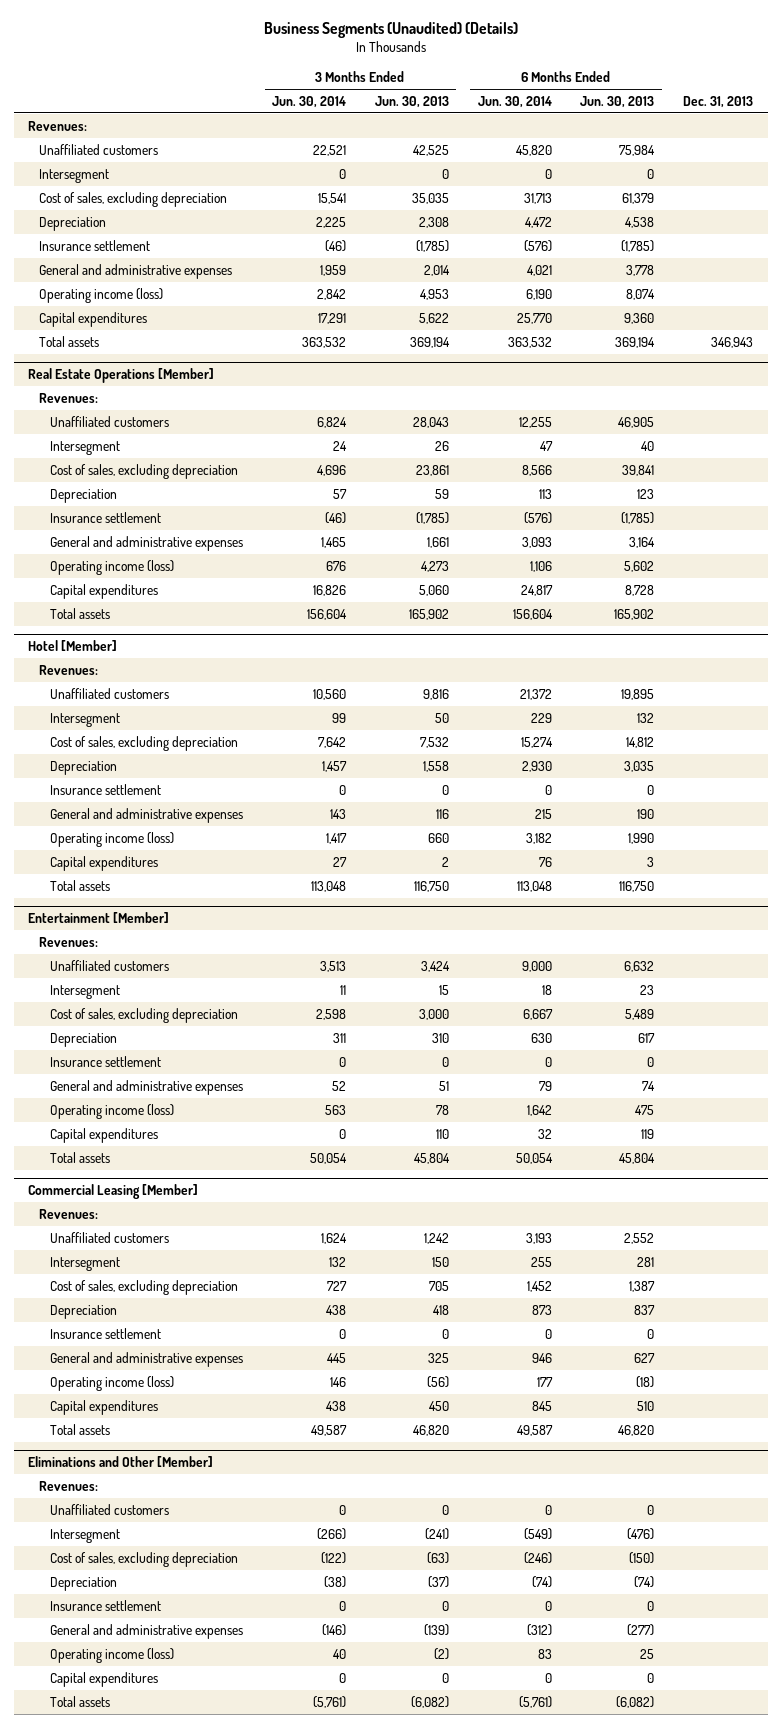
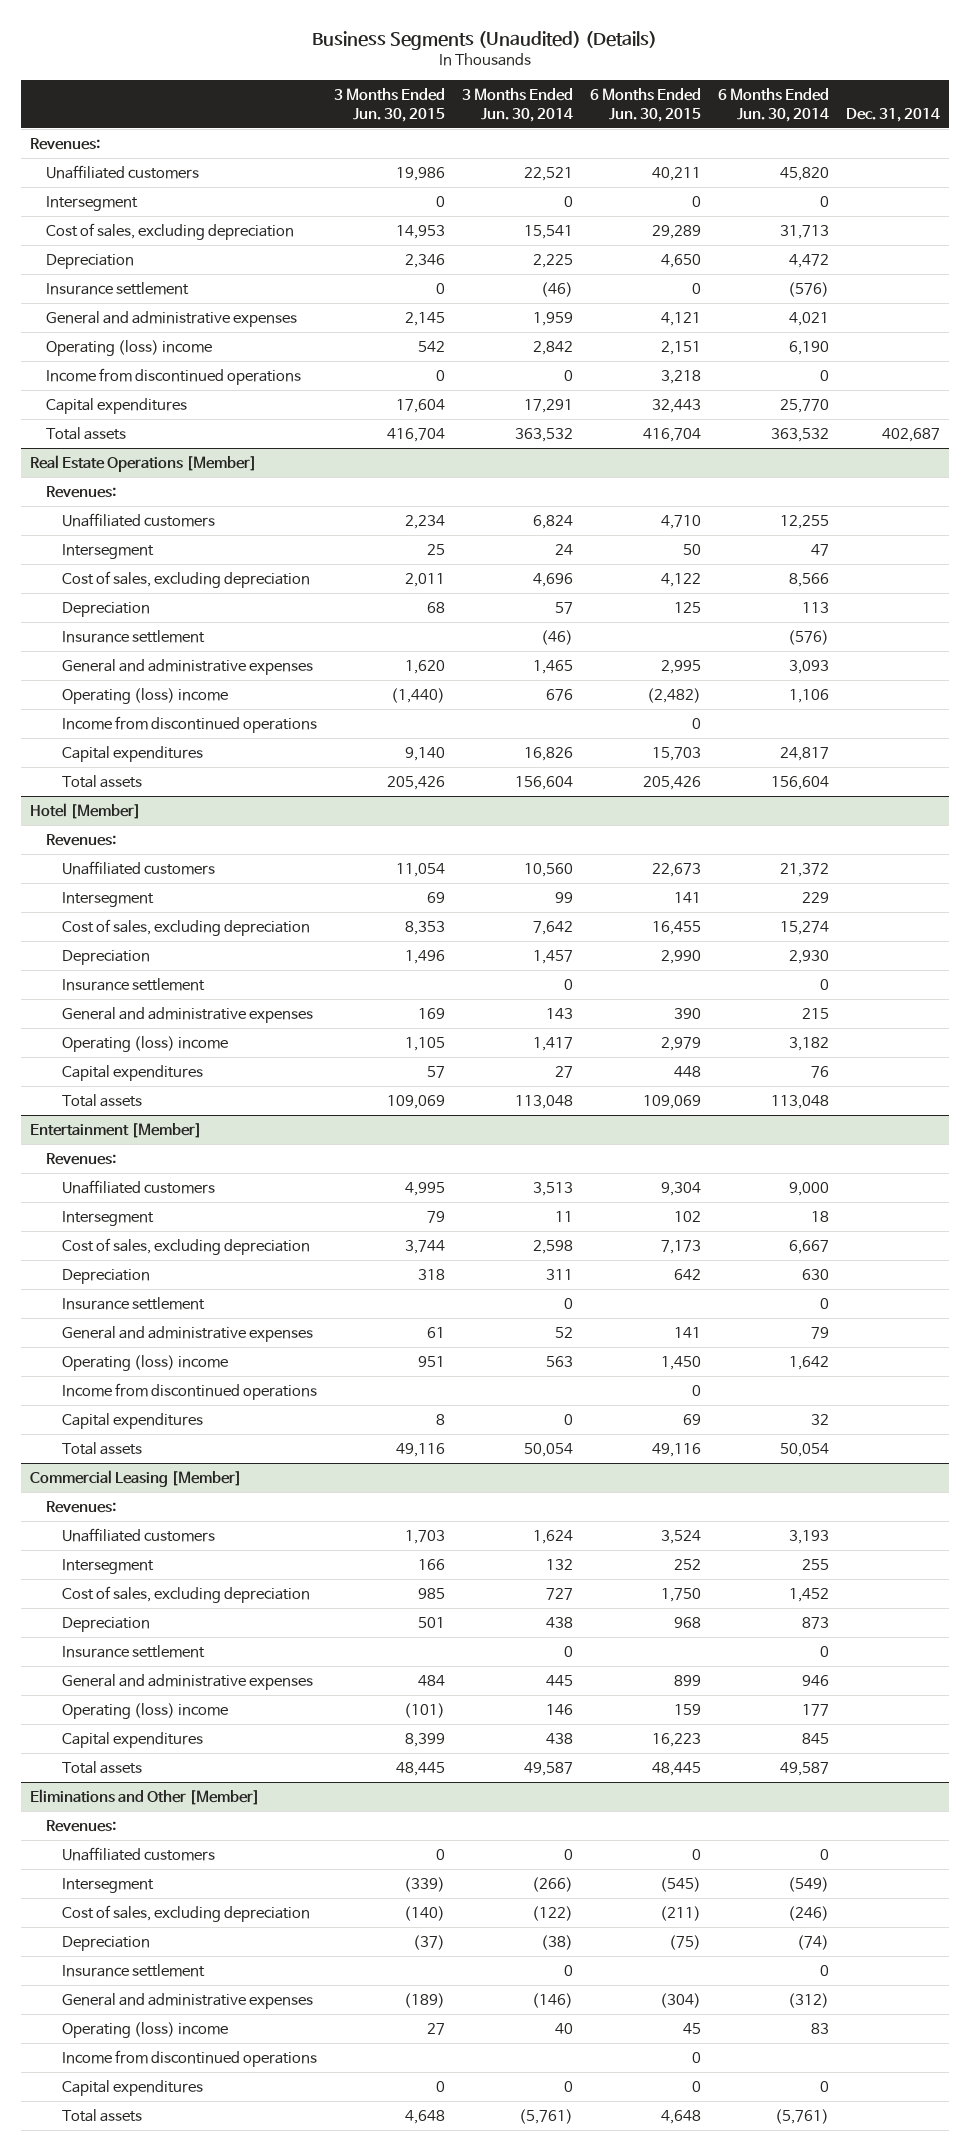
- | 3 Months Ended Jun. 30, 2014 | 3 Months Ended Jun. 30, 2013 | 6 Months Ended Jun. 30, 2014 | 6 Months Ended Jun. 30, 2013 | Dec. 31, 2013
+ | 3 Months Ended Jun. 30, 2015 | 3 Months Ended Jun. 30, 2014 | 6 Months Ended Jun. 30, 2015 | 6 Months Ended Jun. 30, 2014 | Dec. 31, 2014
- Operating income (loss) | 2,842 | 4,953 | 6,190 | 8,074 |
+ Operating (loss) income | 542 | 2,842 | 2,151 | 6,190 |
+ Income from discontinued operations | 0 | 0 | 3,218 | 0 |
@ Real Estate Operations [Member]
- Operating income (loss) | 676 | 4,273 | 1,106 | 5,602 |
+ Operating (loss) income | (1,440) | 676 | (2,482) | 1,106 |
+ Income from discontinued operations | | | 0 | |
@ Hotel [Member]
- Operating income (loss) | 1,417 | 660 | 3,182 | 1,990 |
+ Operating (loss) income | 1,105 | 1,417 | 2,979 | 3,182 |
@ Entertainment [Member]
- Operating income (loss) | 563 | 78 | 1,642 | 475 |
+ Operating (loss) income | 951 | 563 | 1,450 | 1,642 |
+ Income from discontinued operations | | | 0 | |
@ Commercial Leasing [Member]
- Operating income (loss) | 146 | (56) | 177 | (18) |
+ Operating (loss) income | (101) | 146 | 159 | 177 |
@ Eliminations and Other [Member]
- Operating income (loss) | 40 | (2) | 83 | 25 |
+ Operating (loss) income | 27 | 40 | 45 | 83 |
+ Income from discontinued operations | | | 0 | |

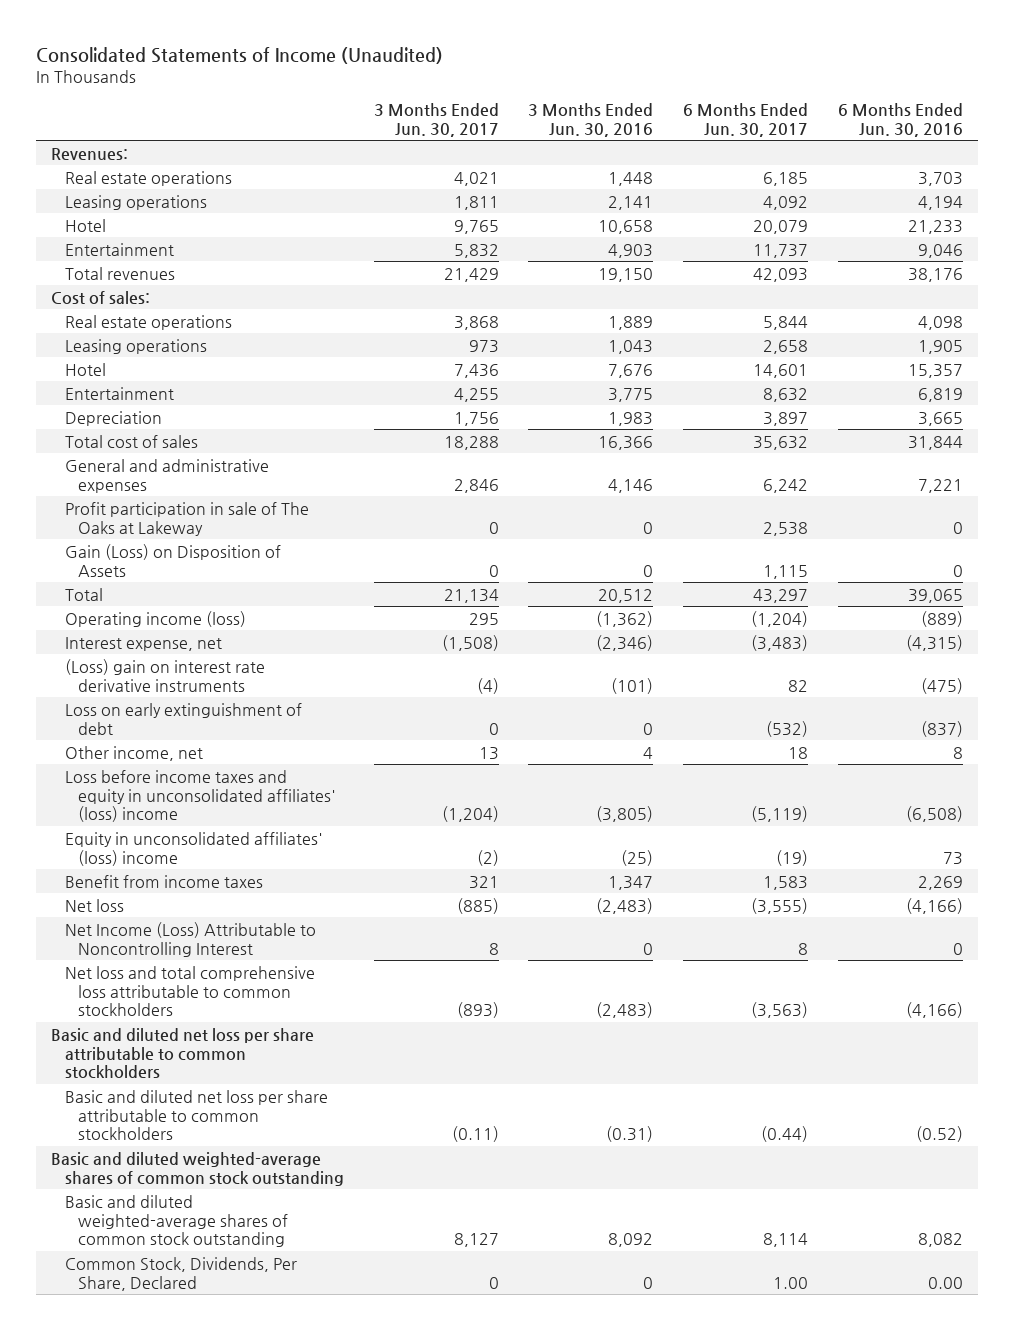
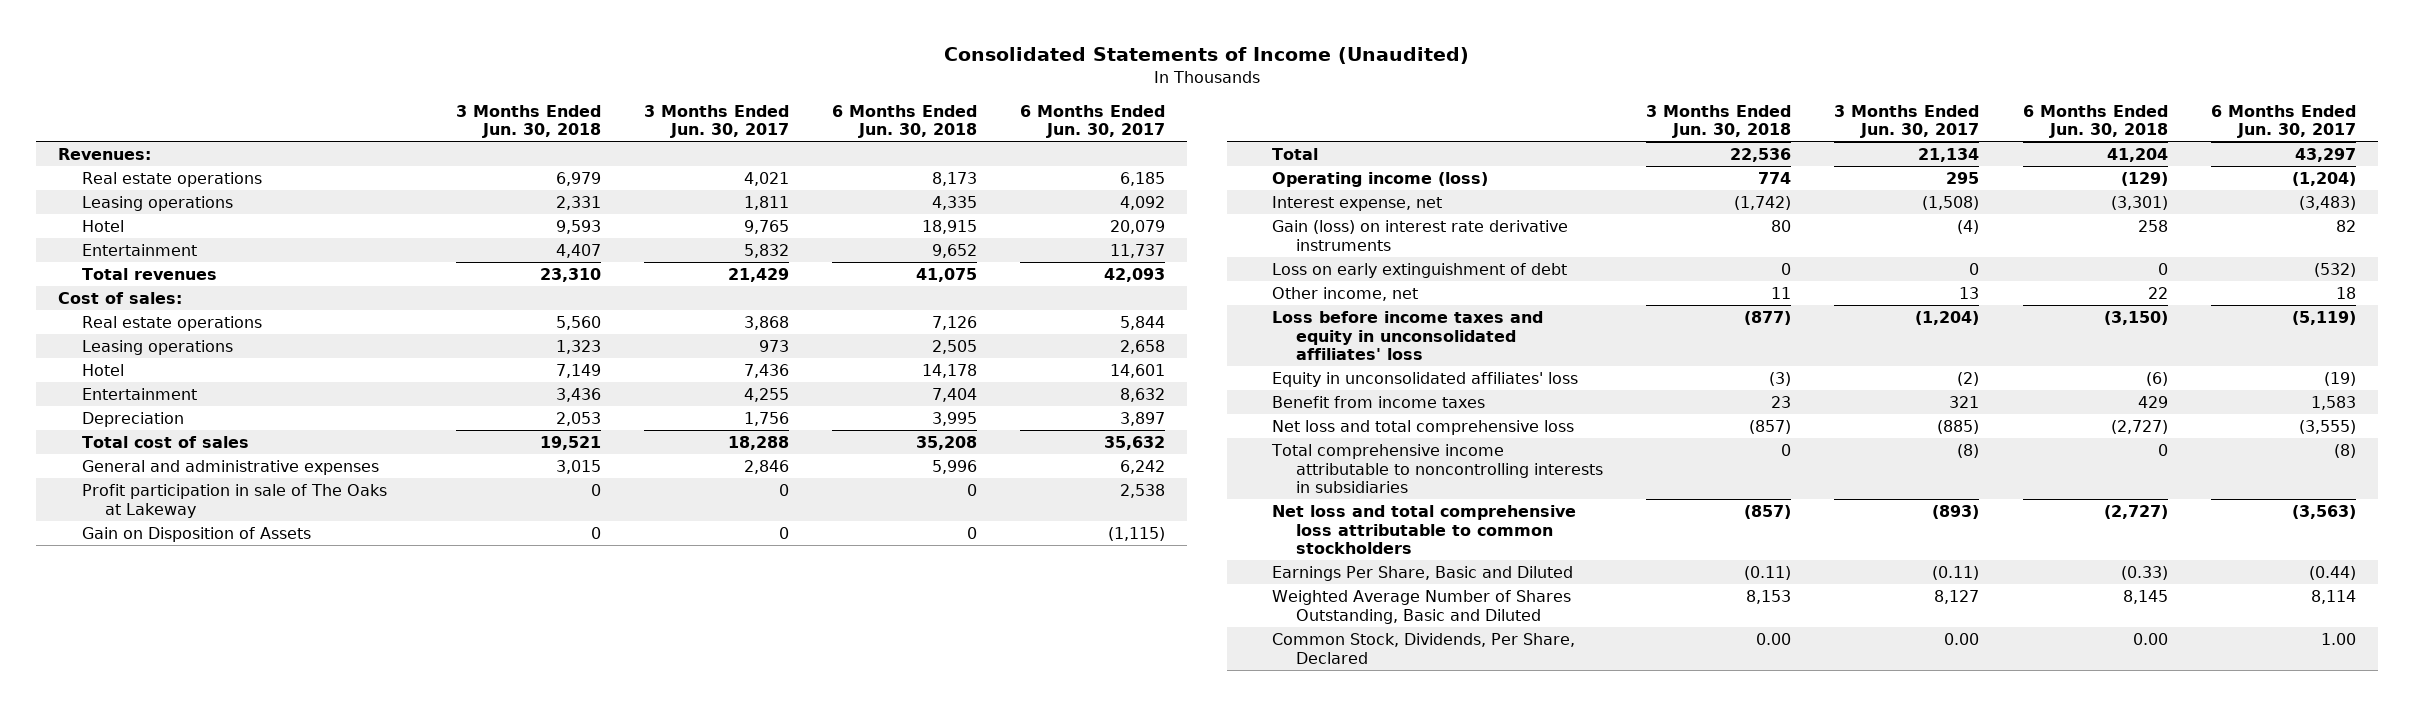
- | 3 Months Ended Jun. 30, 2017 | 3 Months Ended Jun. 30, 2016 | 6 Months Ended Jun. 30, 2017 | 6 Months Ended Jun. 30, 2016
+ | 3 Months Ended Jun. 30, 2018 | 3 Months Ended Jun. 30, 2017 | 6 Months Ended Jun. 30, 2018 | 6 Months Ended Jun. 30, 2017
- Gain (Loss) on Disposition of Assets | 0 | 0 | 1,115 | 0
+ Gain on Disposition of Assets | 0 | 0 | 0 | (1,115)
- (Loss) gain on interest rate derivative instruments | (4) | (101) | 82 | (475)
+ Gain (loss) on interest rate derivative instruments | 80 | (4) | 258 | 82
- Loss before income taxes and equity in unconsolidated affiliates' (loss) income | (1,204) | (3,805) | (5,119) | (6,508)
- Equity in unconsolidated affiliates' (loss) income | (2) | (25) | (19) | 73
+ Loss before income taxes and equity in unconsolidated affiliates' loss | (877) | (1,204) | (3,150) | (5,119)
+ Equity in unconsolidated affiliates' loss | (3) | (2) | (6) | (19)
- Net loss | (885) | (2,483) | (3,555) | (4,166)
- Net Income (Loss) Attributable to Noncontrolling Interest | 8 | 0 | 8 | 0
+ Net loss and total comprehensive loss | (857) | (885) | (2,727) | (3,555)
+ Total comprehensive income attributable to noncontrolling interests in subsidiaries | 0 | (8) | 0 | (8)
- Basic and diluted net loss per share attributable to common stockholders
- Basic and diluted net loss per share attributable to common stockholders | (0.11) | (0.31) | (0.44) | (0.52)
- Basic and diluted weighted-average shares of common stock outstanding
- Basic and diluted weighted-average shares of common stock outstanding | 8,127 | 8,092 | 8,114 | 8,082
- Common Stock, Dividends, Per Share, Declared | 0 | 0 | 1.00 | 0.00
+ Earnings Per Share, Basic and Diluted | (0.11) | (0.11) | (0.33) | (0.44)
+ Weighted Average Number of Shares Outstanding, Basic and Diluted | 8,153 | 8,127 | 8,145 | 8,114
+ Common Stock, Dividends, Per Share, Declared | 0.00 | 0.00 | 0.00 | 1.00

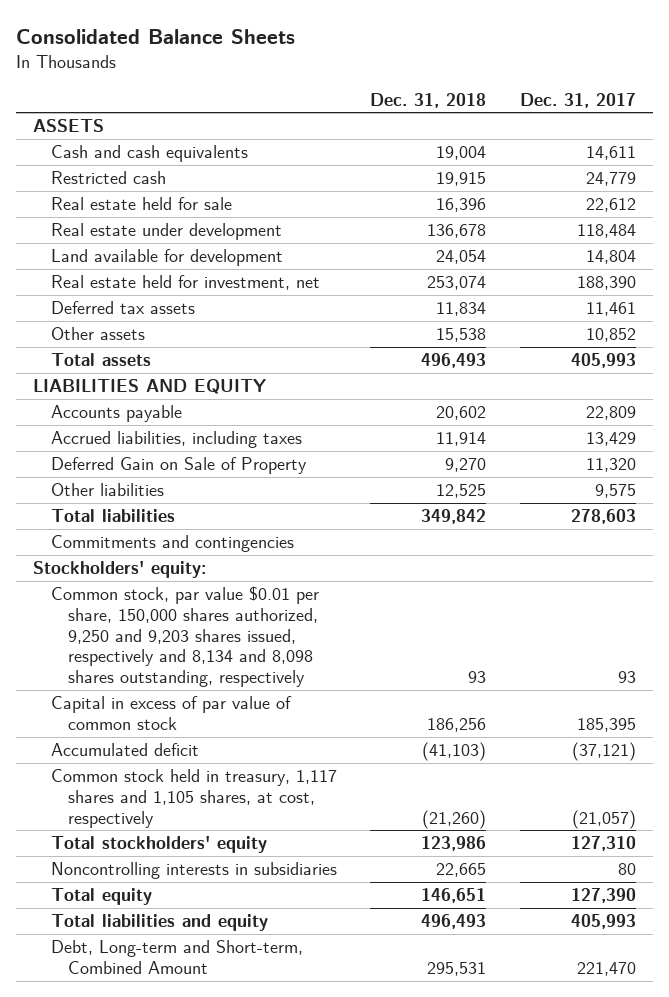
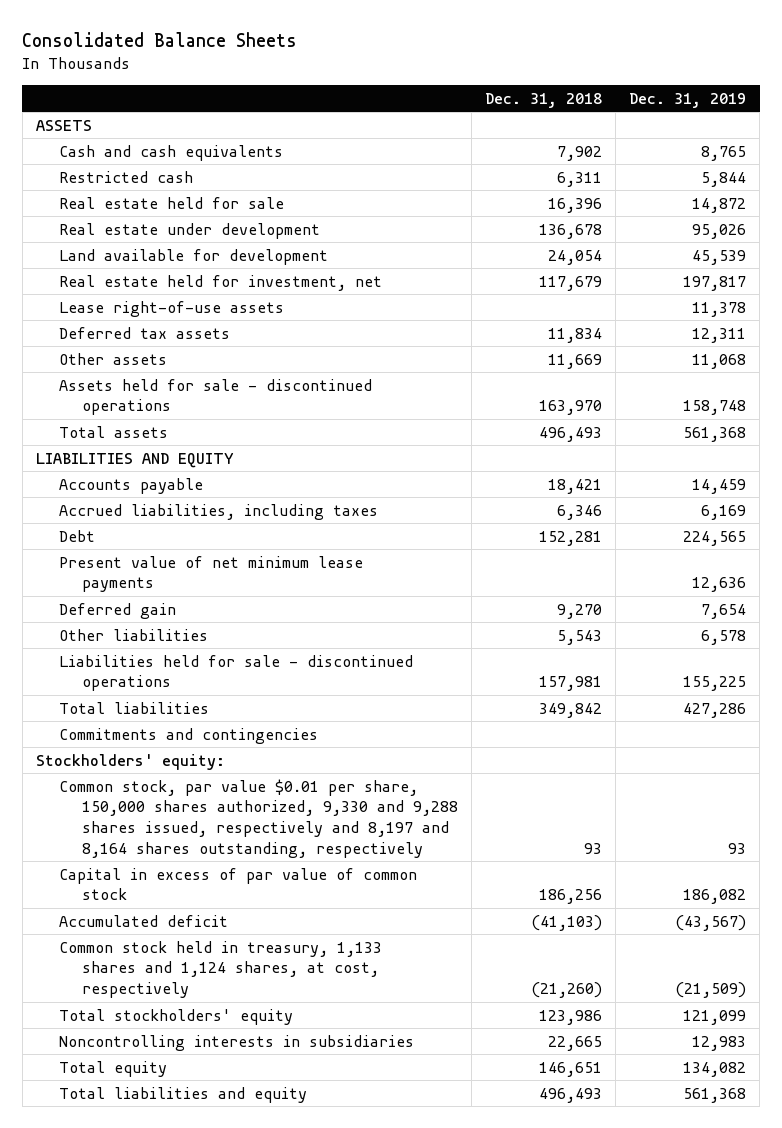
- | Dec. 31, 2018 | Dec. 31, 2017
+ | Dec. 31, 2018 | Dec. 31, 2019
- Cash and cash equivalents | 19,004 | 14,611
- Restricted cash | 19,915 | 24,779
+ Cash and cash equivalents | 7,902 | 8,765
+ Restricted cash | 6,311 | 5,844
- Real estate held for investment, net | 253,074 | 188,390
+ Real estate held for investment, net | 117,679 | 197,817
+ Lease right-of-use assets | | 11,378
- Other assets | 15,538 | 10,852
+ Other assets | 11,669 | 11,068
+ Assets held for sale - discontinued operations | 163,970 | 158,748
- Accounts payable | 20,602 | 22,809
- Accrued liabilities, including taxes | 11,914 | 13,429
- Deferred Gain on Sale of Property | 9,270 | 11,320
- Other liabilities | 12,525 | 9,575
+ Accounts payable | 18,421 | 14,459
+ Accrued liabilities, including taxes | 6,346 | 6,169
+ Debt | 152,281 | 224,565
+ Present value of net minimum lease payments | | 12,636
+ Deferred gain | 9,270 | 7,654
+ Other liabilities | 5,543 | 6,578
+ Liabilities held for sale - discontinued operations | 157,981 | 155,225
- Common stock, par value $0.01 per share, 150,000 shares authorized, 9,250 and 9,203 shares issued, respectively and 8,134 and 8,098 shares outstanding, respectively | 93 | 93
+ Common stock, par value $0.01 per share, 150,000 shares authorized, 9,330 and 9,288 shares issued, respectively and 8,197 and 8,164 shares outstanding, respectively | 93 | 93
- Common stock held in treasury, 1,117 shares and 1,105 shares, at cost, respectively | (21,260) | (21,057)
+ Common stock held in treasury, 1,133 shares and 1,124 shares, at cost, respectively | (21,260) | (21,509)
- Debt, Long-term and Short-term, Combined Amount | 295,531 | 221,470

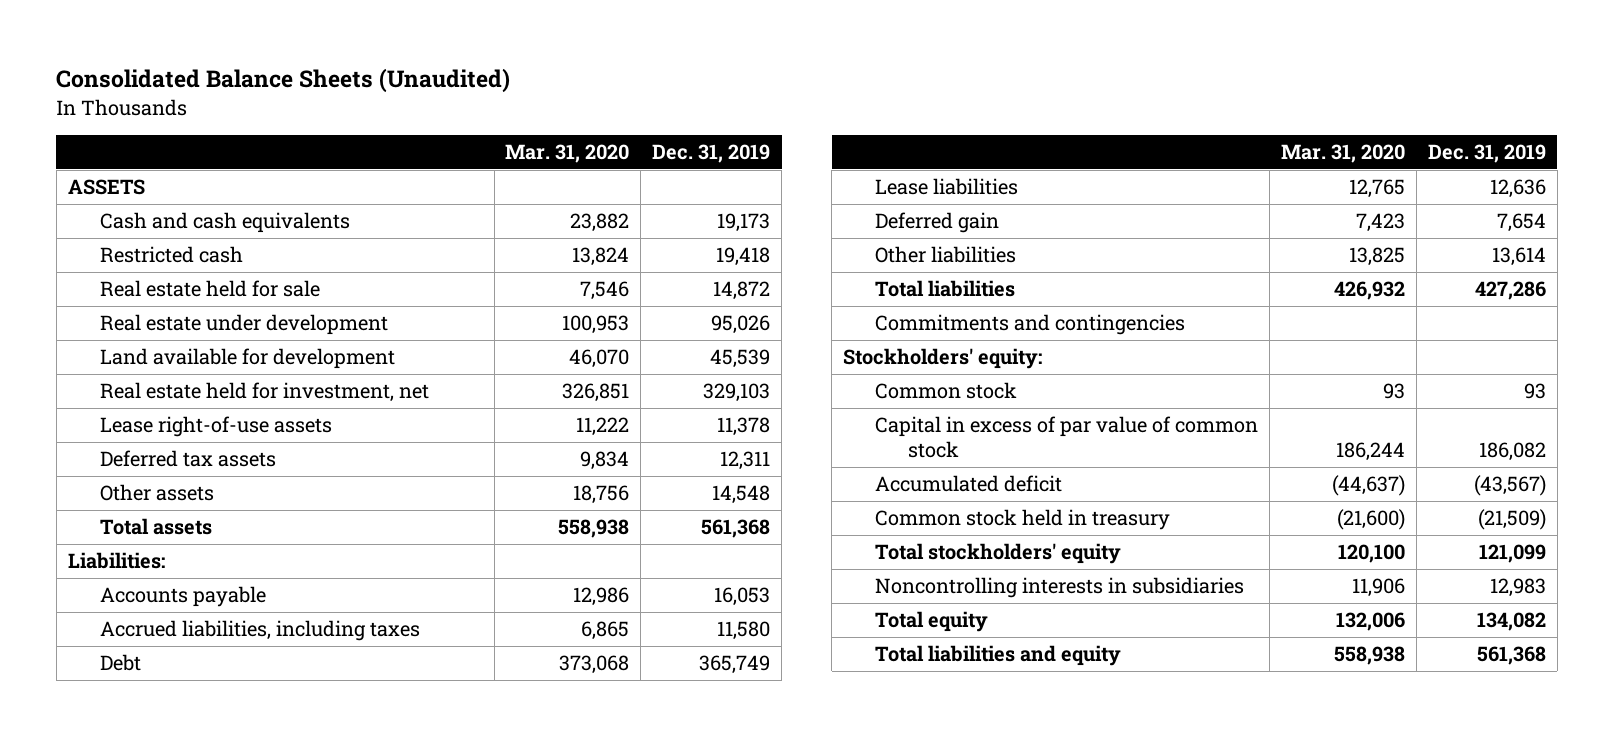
- Consolidated Balance Sheets
+ Consolidated Balance Sheets (Unaudited)
- | Dec. 31, 2018 | Dec. 31, 2019
+ | Mar. 31, 2020 | Dec. 31, 2019
- Cash and cash equivalents | 7,902 | 8,765
- Restricted cash | 6,311 | 5,844
+ Cash and cash equivalents | 23,882 | 19,173
+ Restricted cash | 13,824 | 19,418
- Real estate held for investment, net | 117,679 | 197,817
+ Real estate held for investment, net | 326,851 | 329,103
- Other assets | 11,669 | 11,068
- Assets held for sale - discontinued operations | 163,970 | 158,748
+ Other assets | 18,756 | 14,548
- LIABILITIES AND EQUITY
- Accounts payable | 18,421 | 14,459
- Accrued liabilities, including taxes | 6,346 | 6,169
- Debt | 152,281 | 224,565
- Present value of net minimum lease payments | | 12,636
+ Liabilities:
+ Accounts payable | 12,986 | 16,053
+ Accrued liabilities, including taxes | 6,865 | 11,580
+ Debt | 373,068 | 365,749
+ Lease liabilities | 12,765 | 12,636
- Other liabilities | 5,543 | 6,578
- Liabilities held for sale - discontinued operations | 157,981 | 155,225
+ Other liabilities | 13,825 | 13,614
- Common stock, par value $0.01 per share, 150,000 shares authorized, 9,330 and 9,288 shares issued, respectively and 8,197 and 8,164 shares outstanding, respectively | 93 | 93
+ Common stock | 93 | 93
- Common stock held in treasury, 1,133 shares and 1,124 shares, at cost, respectively | (21,260) | (21,509)
+ Common stock held in treasury | (21,600) | (21,509)

